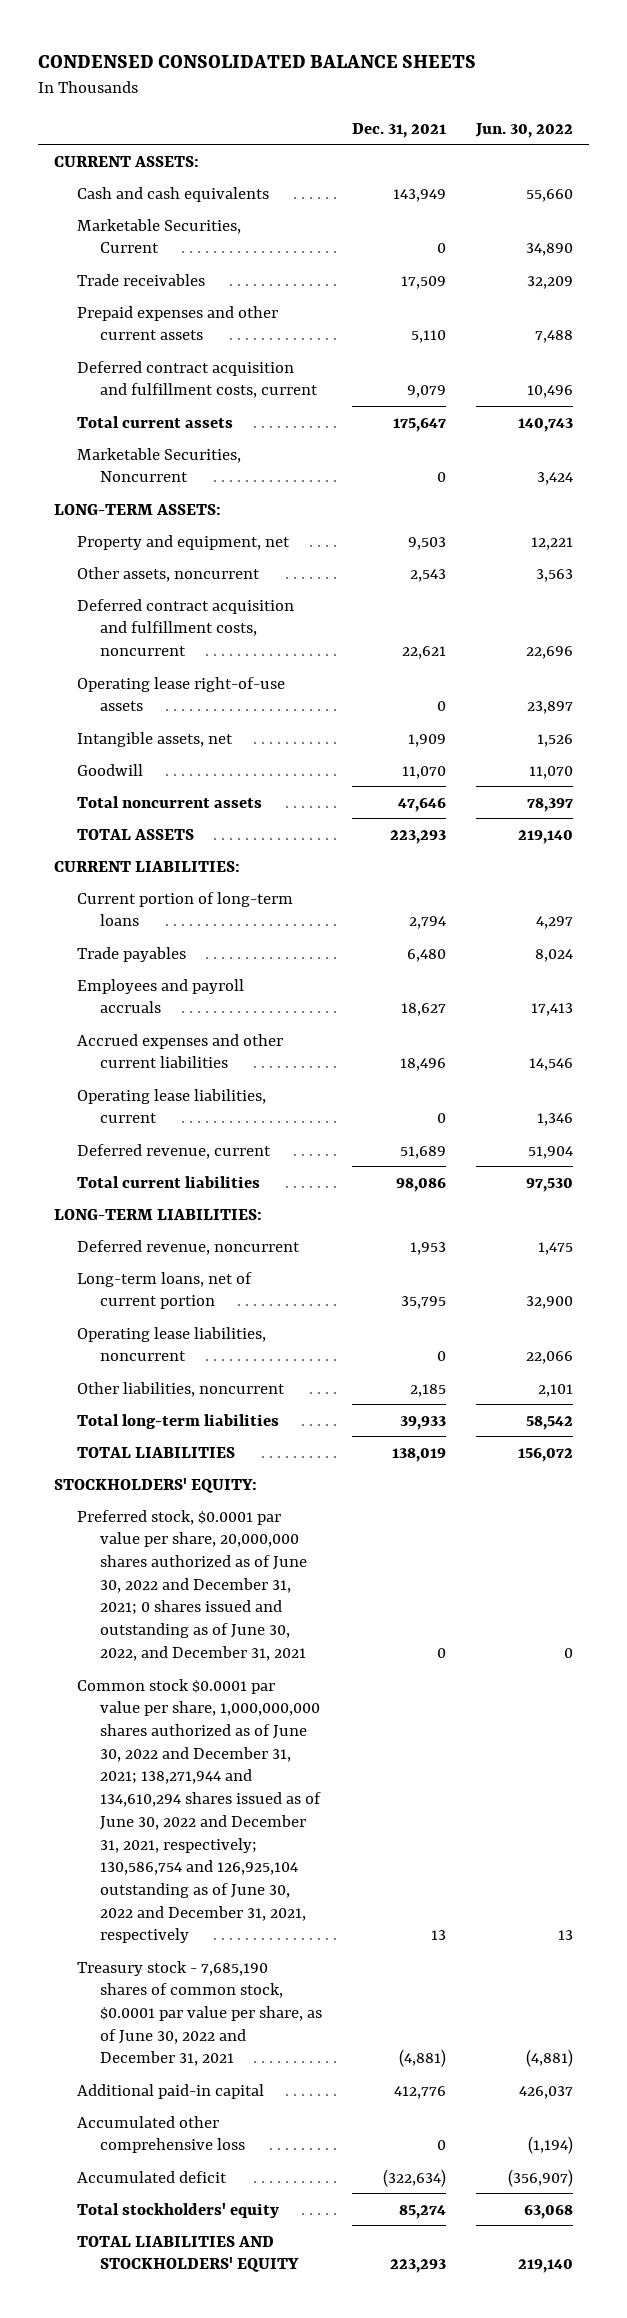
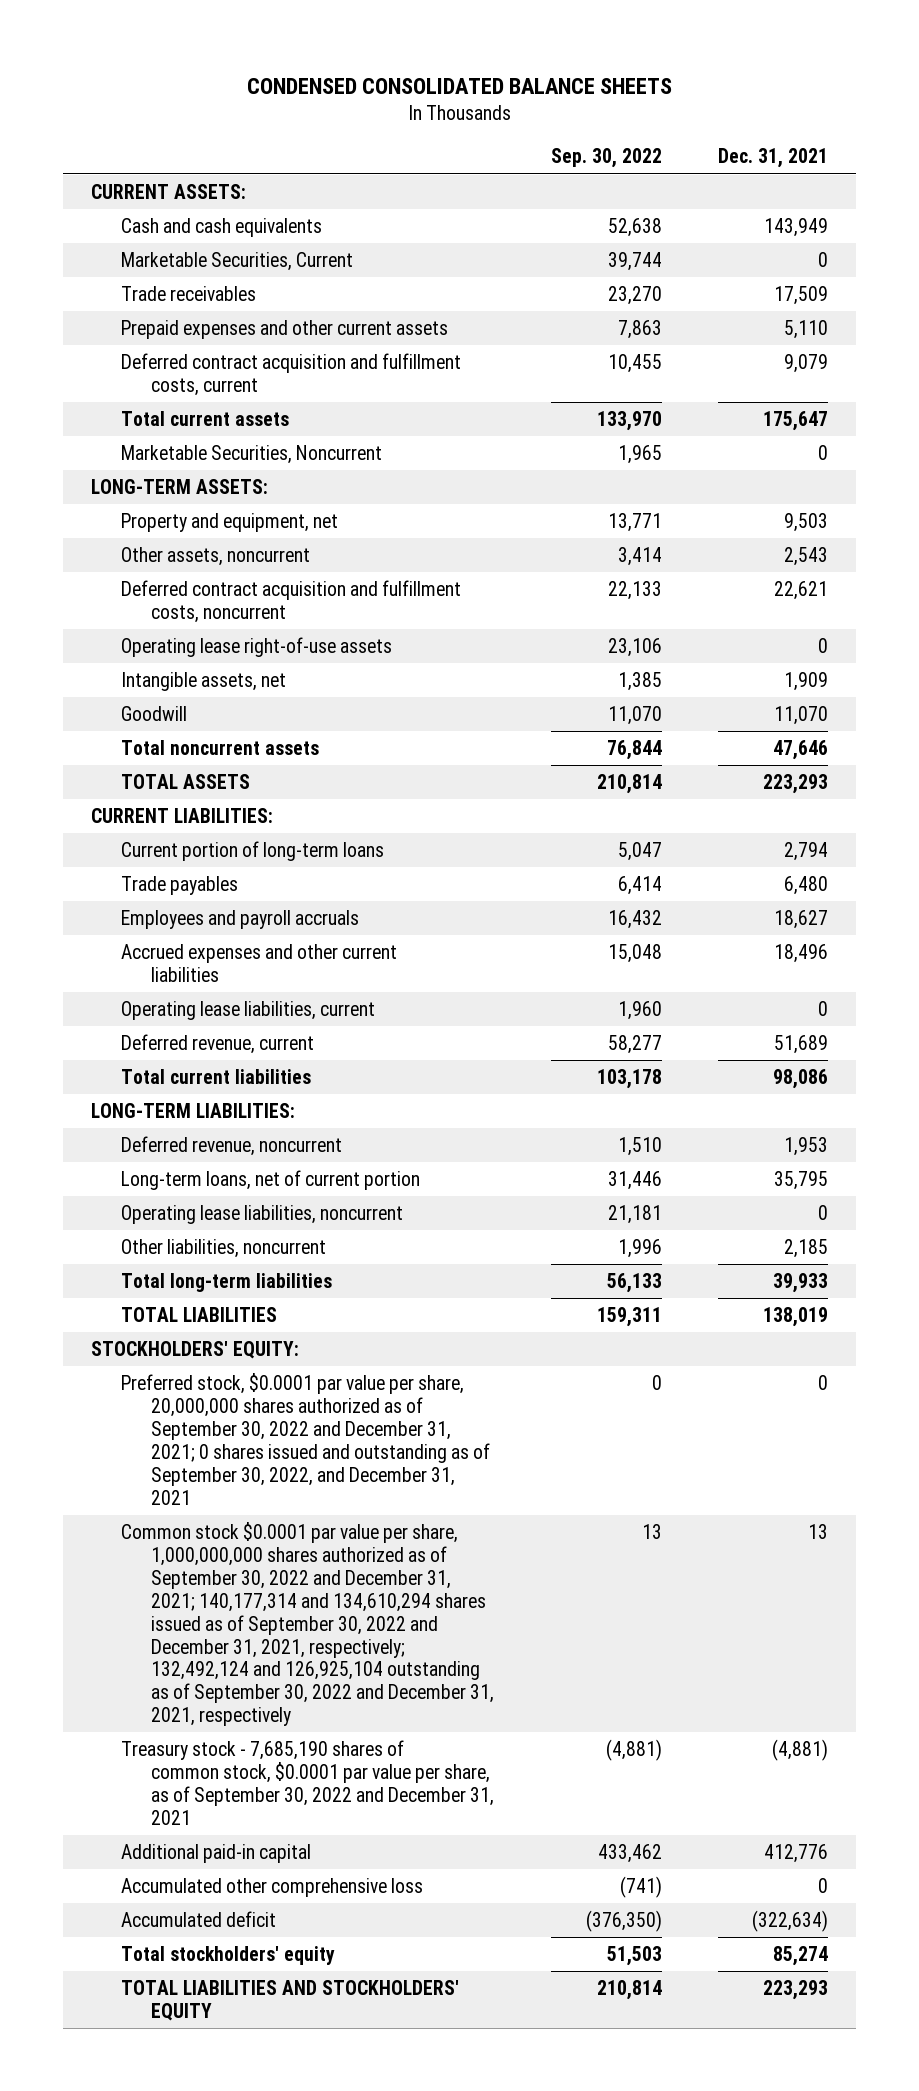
- | Dec. 31, 2021 | Jun. 30, 2022
+ | Sep. 30, 2022 | Dec. 31, 2021
- Preferred stock, $0.0001 par value per share, 20,000,000 shares authorized as of June 30, 2022 and December 31, 2021; 0 shares issued and outstanding as of June 30, 2022, and December 31, 2021 | 0 | 0
- Common stock $0.0001 par value per share, 1,000,000,000 shares authorized as of June 30, 2022 and December 31, 2021; 138,271,944 and 134,610,294 shares issued as of June 30, 2022 and December 31, 2021, respectively; 130,586,754 and 126,925,104 outstanding as of June 30, 2022 and December 31, 2021, respectively | 13 | 13
- Treasury stock - 7,685,190 shares of common stock, $0.0001 par value per share, as of June 30, 2022 and December 31, 2021 | (4,881) | (4,881)
+ Preferred stock, $0.0001 par value per share, 20,000,000 shares authorized as of September 30, 2022 and December 31, 2021; 0 shares issued and outstanding as of September 30, 2022, and December 31, 2021 | 0 | 0
+ Common stock $0.0001 par value per share, 1,000,000,000 shares authorized as of September 30, 2022 and December 31, 2021; 140,177,314 and 134,610,294 shares issued as of September 30, 2022 and December 31, 2021, respectively; 132,492,124 and 126,925,104 outstanding as of September 30, 2022 and December 31, 2021, respectively | 13 | 13
+ Treasury stock - 7,685,190 shares of common stock, $0.0001 par value per share, as of September 30, 2022 and December 31, 2021 | (4,881) | (4,881)

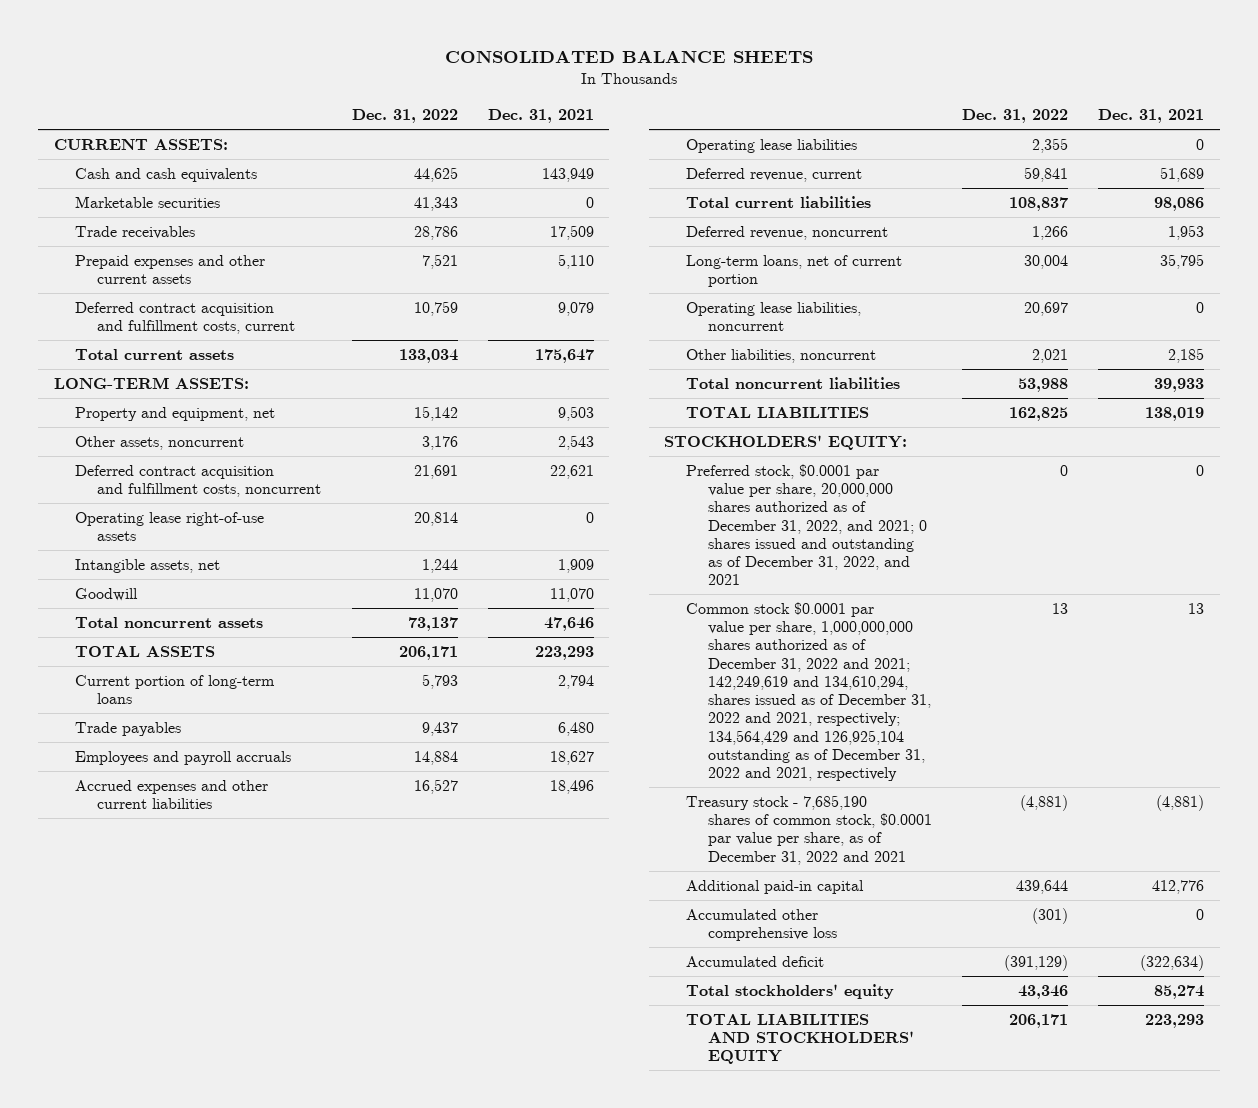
- CONDENSED CONSOLIDATED BALANCE SHEETS
+ CONSOLIDATED BALANCE SHEETS
- | Sep. 30, 2022 | Dec. 31, 2021
+ | Dec. 31, 2022 | Dec. 31, 2021
- Marketable Securities, Current | 39,744 | 0
+ Marketable securities | 41,343 | 0
- Marketable Securities, Noncurrent | 1,965 | 0
- CURRENT LIABILITIES:
- Operating lease liabilities, current | 1,960 | 0
+ Operating lease liabilities | 2,355 | 0
- LONG-TERM LIABILITIES:
- Total long-term liabilities | 56,133 | 39,933
+ Total noncurrent liabilities | 53,988 | 39,933
- Preferred stock, $0.0001 par value per share, 20,000,000 shares authorized as of September 30, 2022 and December 31, 2021; 0 shares issued and outstanding as of September 30, 2022, and December 31, 2021 | 0 | 0
- Common stock $0.0001 par value per share, 1,000,000,000 shares authorized as of September 30, 2022 and December 31, 2021; 140,177,314 and 134,610,294 shares issued as of September 30, 2022 and December 31, 2021, respectively; 132,492,124 and 126,925,104 outstanding as of September 30, 2022 and December 31, 2021, respectively | 13 | 13
- Treasury stock - 7,685,190 shares of common stock, $0.0001 par value per share, as of September 30, 2022 and December 31, 2021 | (4,881) | (4,881)
+ Preferred stock, $0.0001 par value per share, 20,000,000 shares authorized as of December 31, 2022, and 2021; 0 shares issued and outstanding as of December 31, 2022, and 2021 | 0 | 0
+ Common stock $0.0001 par value per share, 1,000,000,000 shares authorized as of December 31, 2022 and 2021; 142,249,619 and 134,610,294, shares issued as of December 31, 2022 and 2021, respectively; 134,564,429 and 126,925,104 outstanding as of December 31, 2022 and 2021, respectively | 13 | 13
+ Treasury stock - 7,685,190 shares of common stock, $0.0001 par value per share, as of December 31, 2022 and 2021 | (4,881) | (4,881)

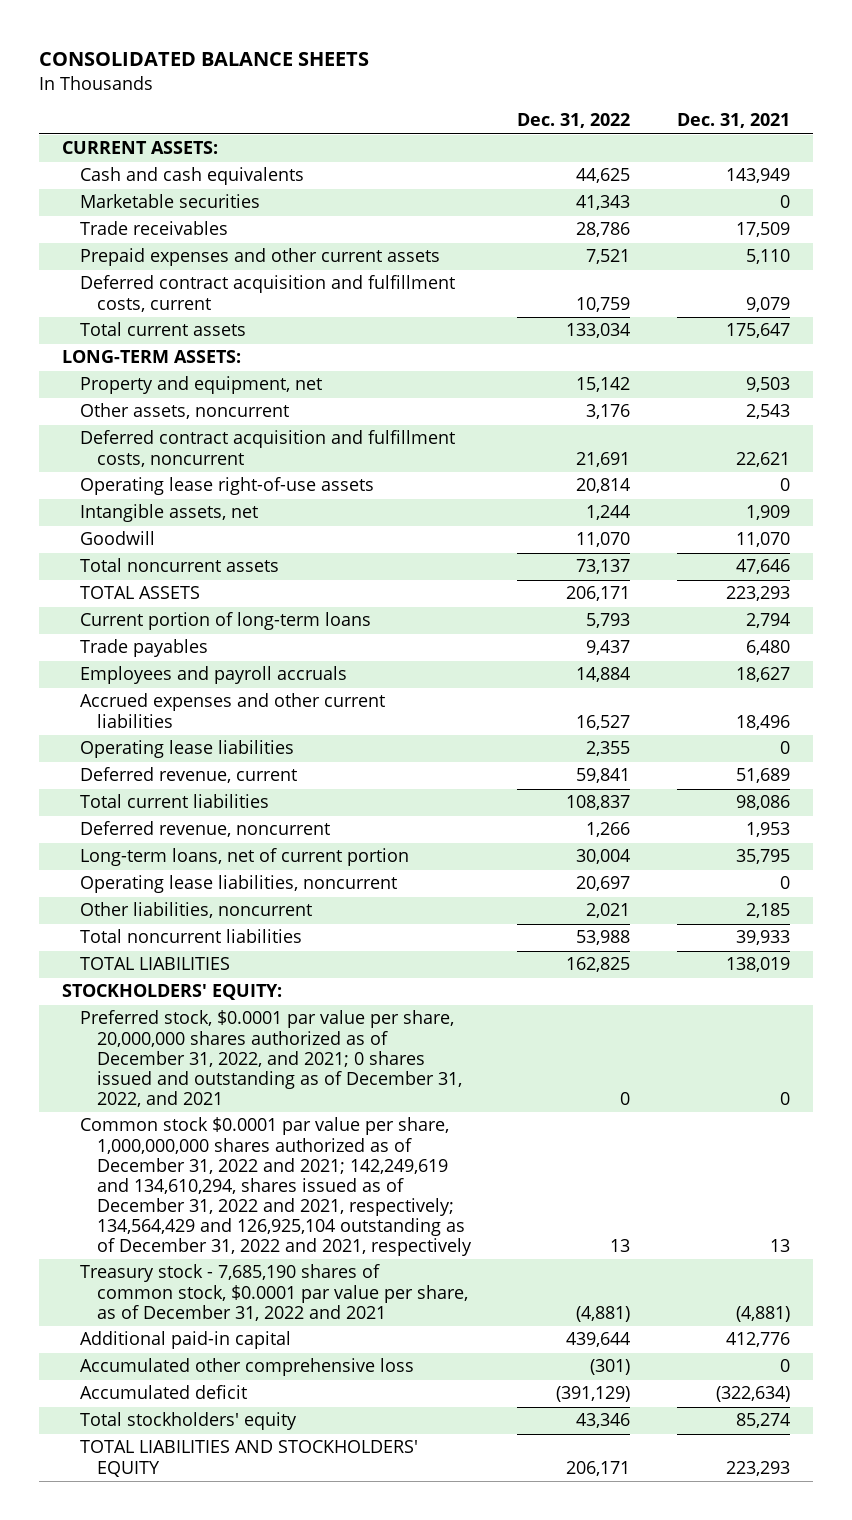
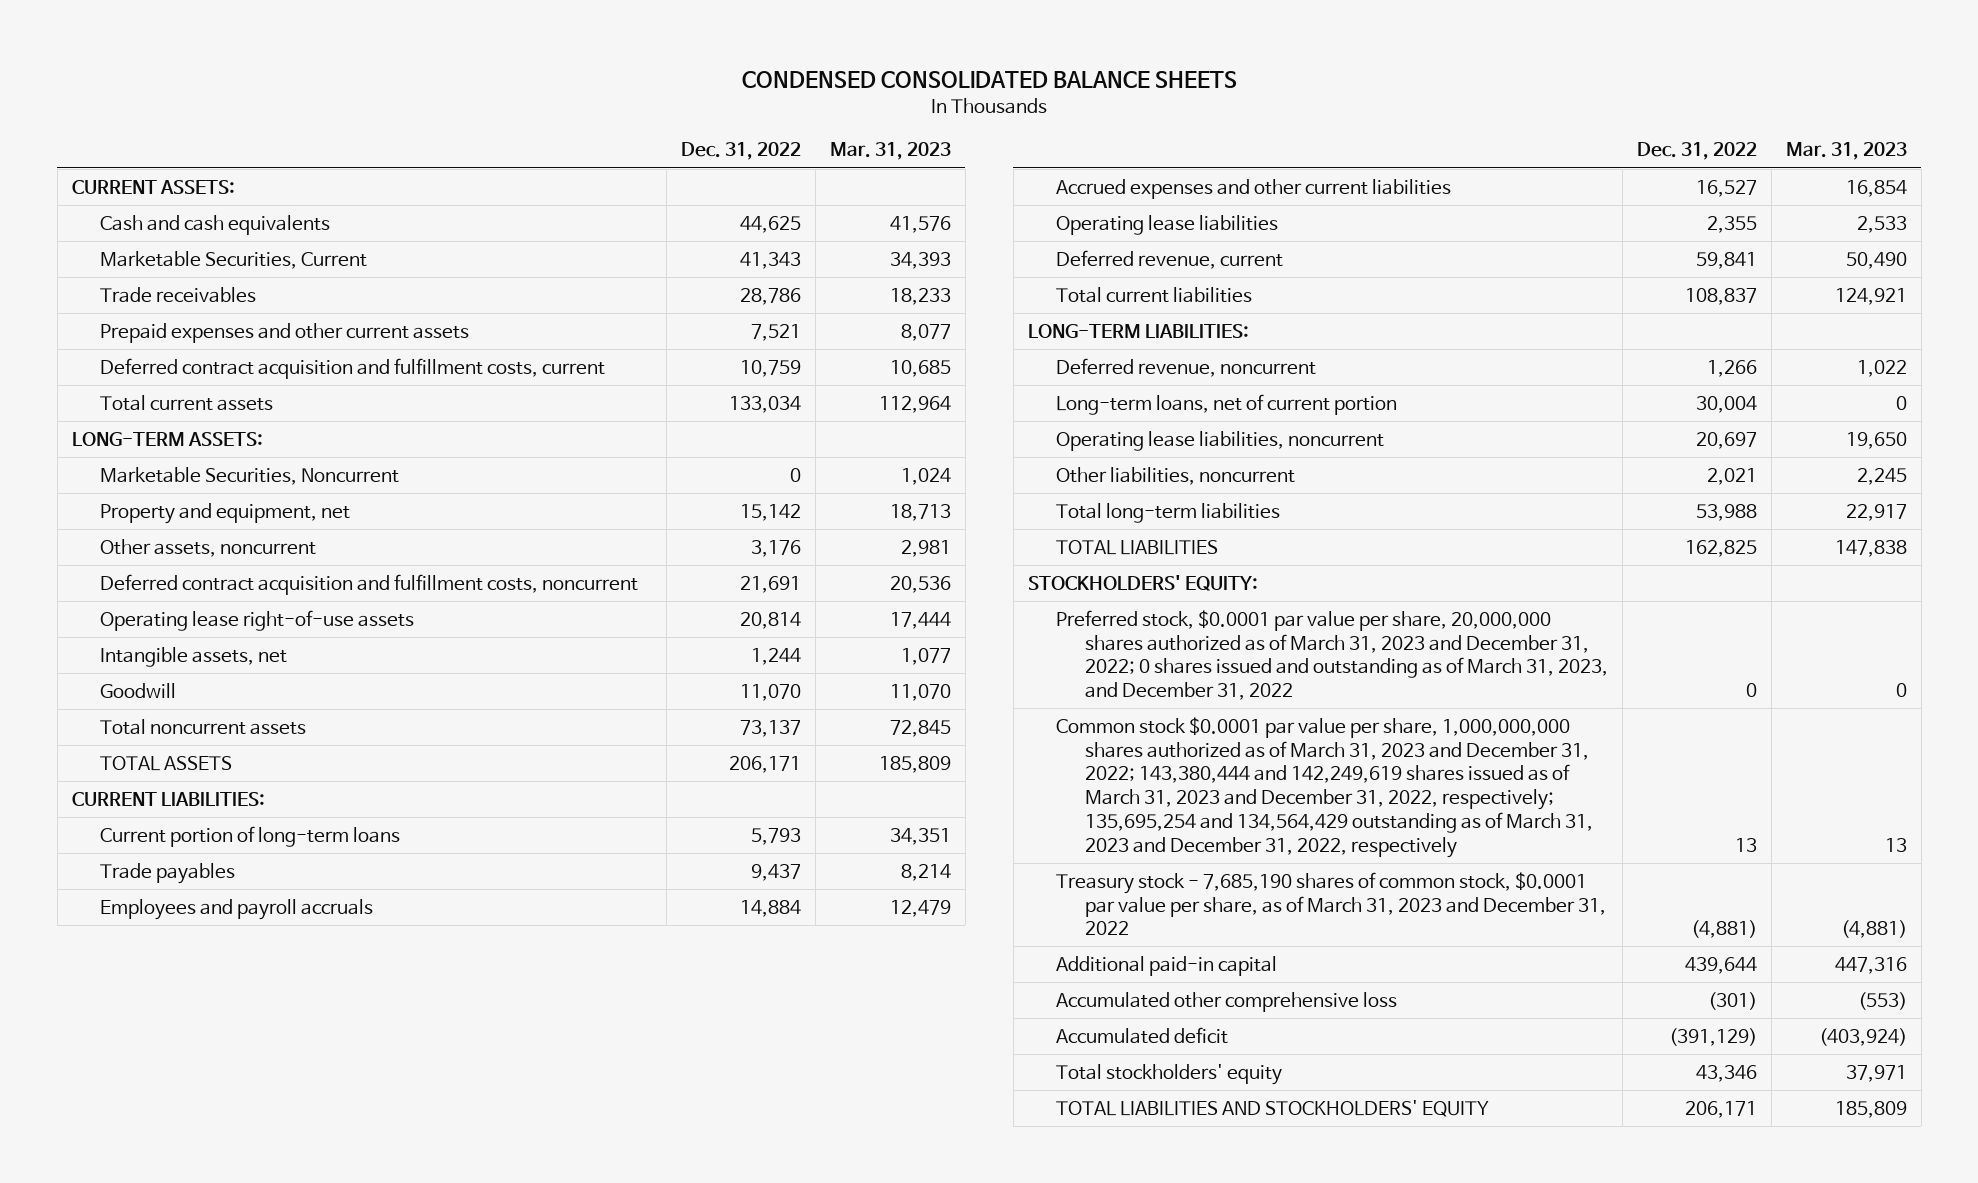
- CONSOLIDATED BALANCE SHEETS
+ CONDENSED CONSOLIDATED BALANCE SHEETS
- | Dec. 31, 2022 | Dec. 31, 2021
+ | Dec. 31, 2022 | Mar. 31, 2023
- Marketable securities | 41,343 | 0
+ Marketable Securities, Current | 41,343 | 34,393
+ Marketable Securities, Noncurrent | 0 | 1,024
+ CURRENT LIABILITIES:
+ LONG-TERM LIABILITIES:
- Total noncurrent liabilities | 53,988 | 39,933
+ Total long-term liabilities | 53,988 | 22,917
- Preferred stock, $0.0001 par value per share, 20,000,000 shares authorized as of December 31, 2022, and 2021; 0 shares issued and outstanding as of December 31, 2022, and 2021 | 0 | 0
- Common stock $0.0001 par value per share, 1,000,000,000 shares authorized as of December 31, 2022 and 2021; 142,249,619 and 134,610,294, shares issued as of December 31, 2022 and 2021, respectively; 134,564,429 and 126,925,104 outstanding as of December 31, 2022 and 2021, respectively | 13 | 13
- Treasury stock - 7,685,190 shares of common stock, $0.0001 par value per share, as of December 31, 2022 and 2021 | (4,881) | (4,881)
+ Preferred stock, $0.0001 par value per share, 20,000,000 shares authorized as of March 31, 2023 and December 31, 2022; 0 shares issued and outstanding as of March 31, 2023, and December 31, 2022 | 0 | 0
+ Common stock $0.0001 par value per share, 1,000,000,000 shares authorized as of March 31, 2023 and December 31, 2022; 143,380,444 and 142,249,619 shares issued as of March 31, 2023 and December 31, 2022, respectively; 135,695,254 and 134,564,429 outstanding as of March 31, 2023 and December 31, 2022, respectively | 13 | 13
+ Treasury stock - 7,685,190 shares of common stock, $0.0001 par value per share, as of March 31, 2023 and December 31, 2022 | (4,881) | (4,881)

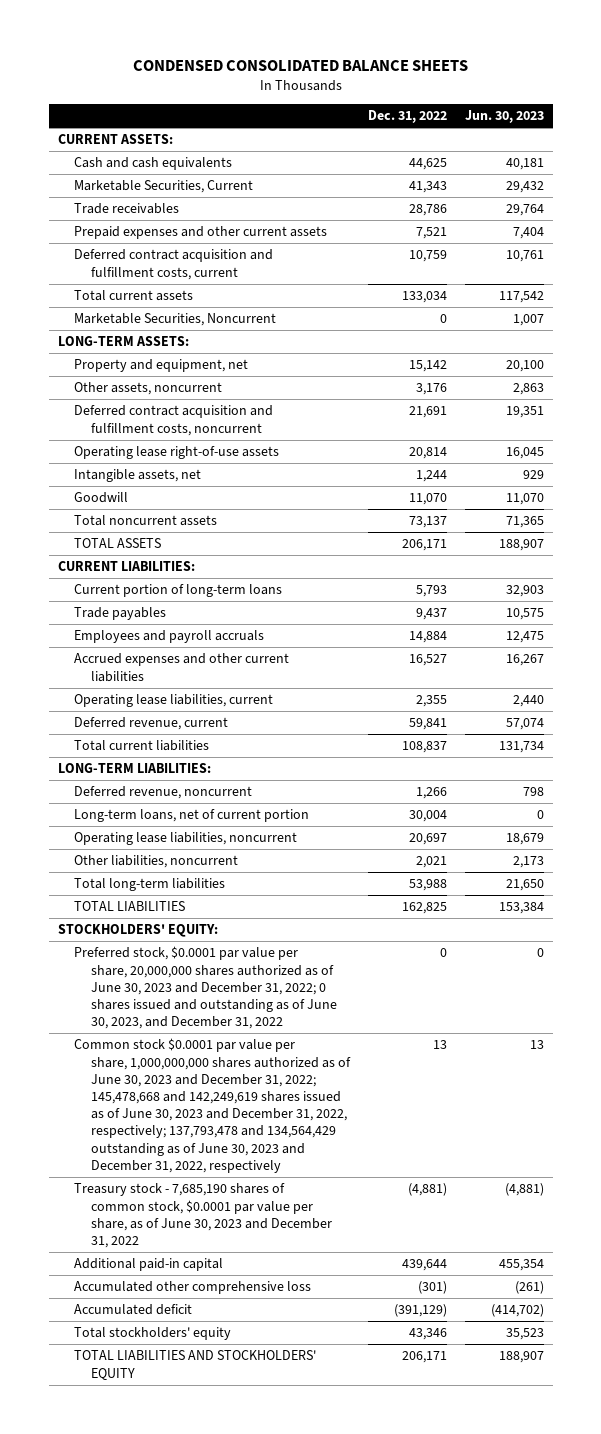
- | Dec. 31, 2022 | Mar. 31, 2023
+ | Dec. 31, 2022 | Jun. 30, 2023
moved down: LONG-TERM ASSETS:
- Operating lease liabilities | 2,355 | 2,533
+ Operating lease liabilities, current | 2,355 | 2,440
- Preferred stock, $0.0001 par value per share, 20,000,000 shares authorized as of March 31, 2023 and December 31, 2022; 0 shares issued and outstanding as of March 31, 2023, and December 31, 2022 | 0 | 0
- Common stock $0.0001 par value per share, 1,000,000,000 shares authorized as of March 31, 2023 and December 31, 2022; 143,380,444 and 142,249,619 shares issued as of March 31, 2023 and December 31, 2022, respectively; 135,695,254 and 134,564,429 outstanding as of March 31, 2023 and December 31, 2022, respectively | 13 | 13
- Treasury stock - 7,685,190 shares of common stock, $0.0001 par value per share, as of March 31, 2023 and December 31, 2022 | (4,881) | (4,881)
+ Preferred stock, $0.0001 par value per share, 20,000,000 shares authorized as of June 30, 2023 and December 31, 2022; 0 shares issued and outstanding as of June 30, 2023, and December 31, 2022 | 0 | 0
+ Common stock $0.0001 par value per share, 1,000,000,000 shares authorized as of June 30, 2023 and December 31, 2022; 145,478,668 and 142,249,619 shares issued as of June 30, 2023 and December 31, 2022, respectively; 137,793,478 and 134,564,429 outstanding as of June 30, 2023 and December 31, 2022, respectively | 13 | 13
+ Treasury stock - 7,685,190 shares of common stock, $0.0001 par value per share, as of June 30, 2023 and December 31, 2022 | (4,881) | (4,881)

